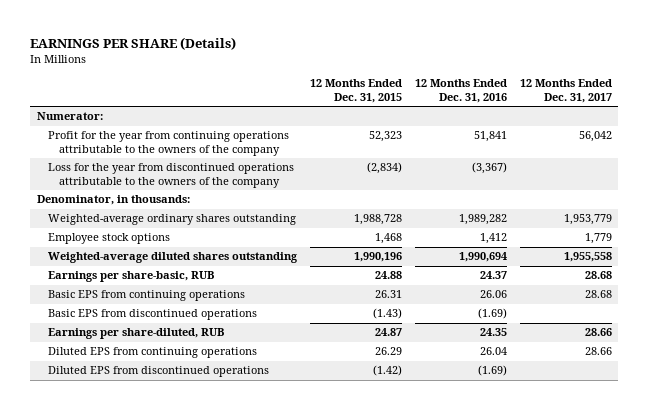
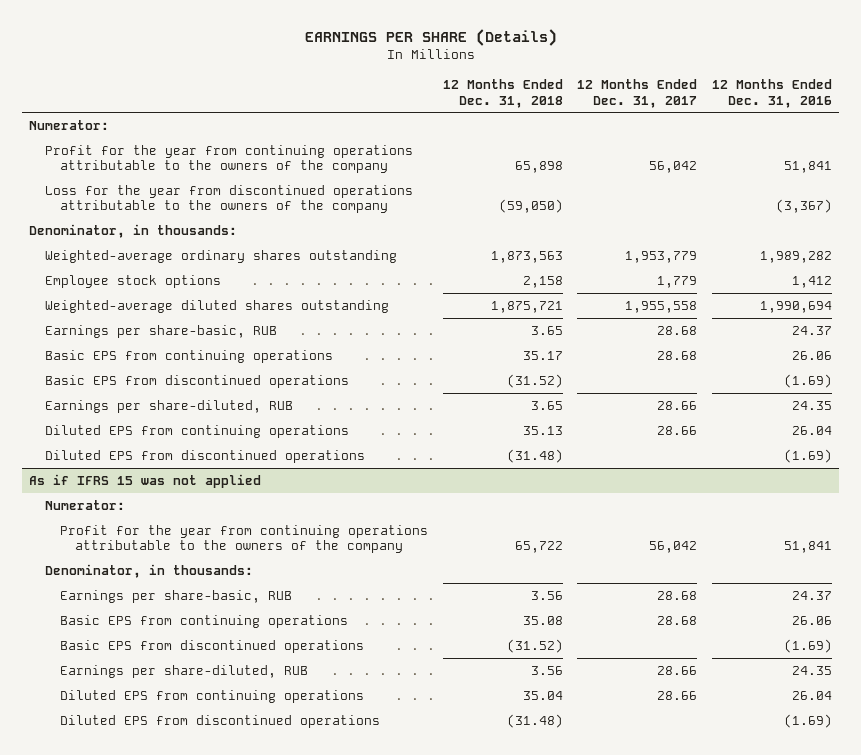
- | 12 Months Ended Dec. 31, 2015 | 12 Months Ended Dec. 31, 2016 | 12 Months Ended Dec. 31, 2017
+ | 12 Months Ended Dec. 31, 2018 | 12 Months Ended Dec. 31, 2017 | 12 Months Ended Dec. 31, 2016
+ As if IFRS 15 was not applied
+ Numerator:
+ Profit for the year from continuing operations attributable to the owners of the company | 65,722 | 56,042 | 51,841
+ Denominator, in thousands:
+ Earnings per share-basic, RUB | 3.56 | 28.68 | 24.37
+ Basic EPS from continuing operations | 35.08 | 28.68 | 26.06
+ Basic EPS from discontinued operations | (31.52) | | (1.69)
+ Earnings per share-diluted, RUB | 3.56 | 28.66 | 24.35
+ Diluted EPS from continuing operations | 35.04 | 28.66 | 26.04
+ Diluted EPS from discontinued operations | (31.48) | | (1.69)

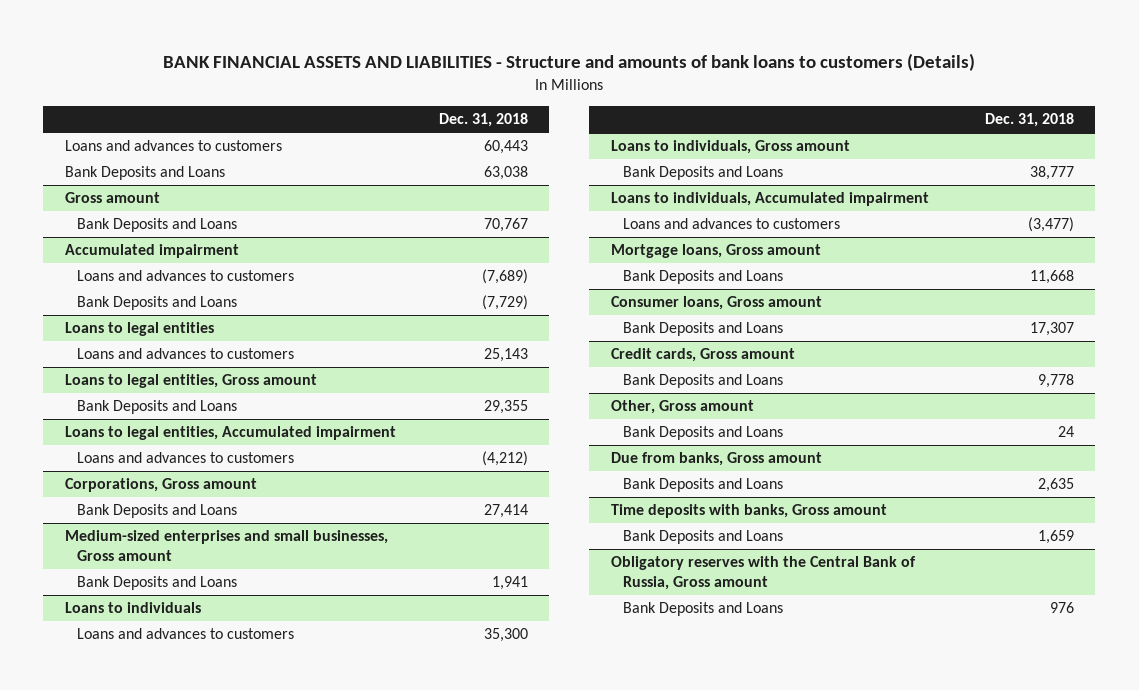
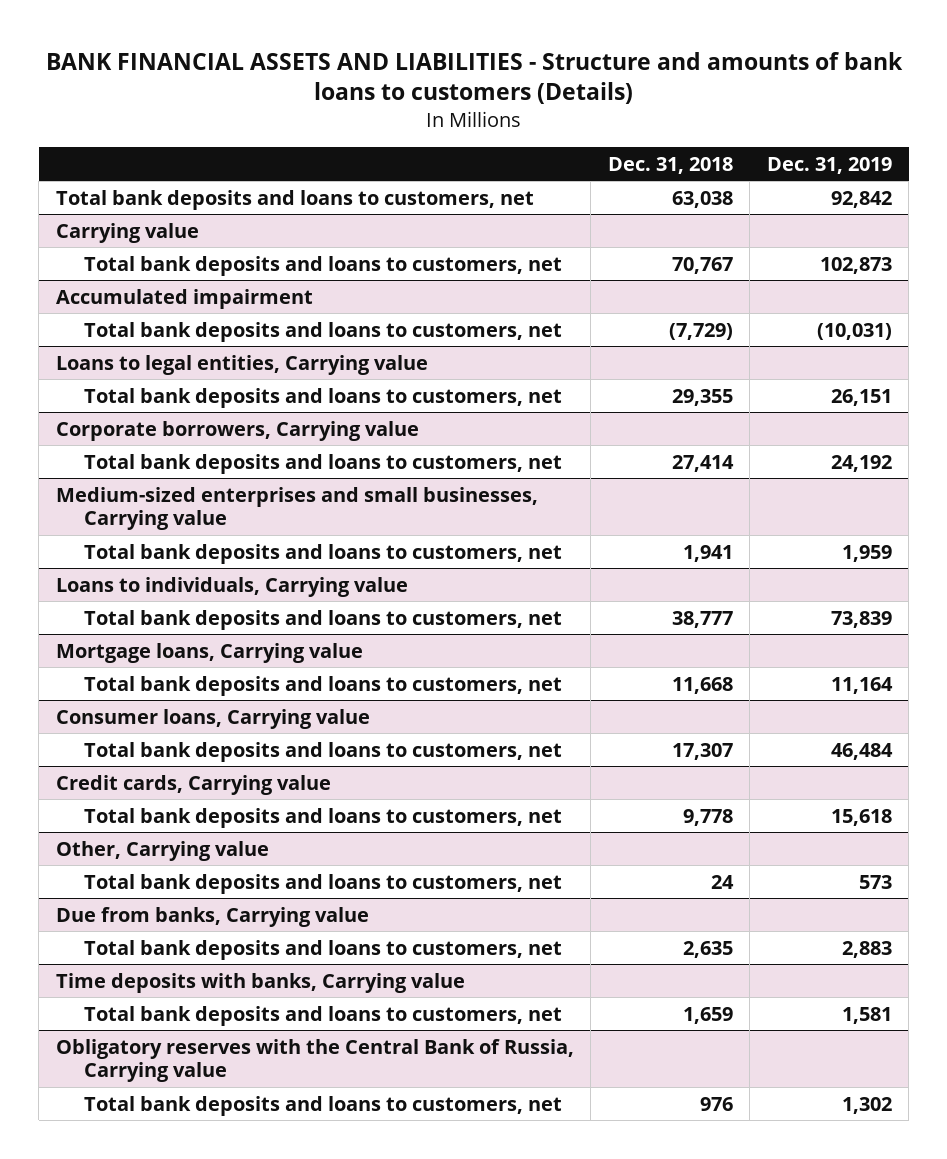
- | Dec. 31, 2018
+ | Dec. 31, 2018 | Dec. 31, 2019
- Loans and advances to customers | 60,443
- Bank Deposits and Loans | 63,038
- Gross amount
- Bank Deposits and Loans | 70,767
+ Total bank deposits and loans to customers, net | 63,038 | 92,842
+ Carrying value
+ Total bank deposits and loans to customers, net | 70,767 | 102,873
@ Accumulated impairment
- Loans and advances to customers | (7,689)
- Bank Deposits and Loans | (7,729)
- Loans to legal entities
- Loans and advances to customers | 25,143
- Loans to legal entities, Gross amount
- Bank Deposits and Loans | 29,355
- Loans to legal entities, Accumulated impairment
- Loans and advances to customers | (4,212)
- Corporations, Gross amount
- Bank Deposits and Loans | 27,414
- Medium-sized enterprises and small businesses, Gross amount
- Bank Deposits and Loans | 1,941
- Loans to individuals
- Loans and advances to customers | 35,300
- Loans to individuals, Gross amount
- Bank Deposits and Loans | 38,777
- Loans to individuals, Accumulated impairment
- Loans and advances to customers | (3,477)
- Mortgage loans, Gross amount
- Bank Deposits and Loans | 11,668
- Consumer loans, Gross amount
- Bank Deposits and Loans | 17,307
- Credit cards, Gross amount
- Bank Deposits and Loans | 9,778
- Other, Gross amount
- Bank Deposits and Loans | 24
- Due from banks, Gross amount
- Bank Deposits and Loans | 2,635
- Time deposits with banks, Gross amount
- Bank Deposits and Loans | 1,659
- Obligatory reserves with the Central Bank of Russia, Gross amount
- Bank Deposits and Loans | 976
@ Accumulated impairment
+ Total bank deposits and loans to customers, net | (7,729) | (10,031)
+ Loans to legal entities, Carrying value
+ Total bank deposits and loans to customers, net | 29,355 | 26,151
+ Corporate borrowers, Carrying value
+ Total bank deposits and loans to customers, net | 27,414 | 24,192
+ Medium-sized enterprises and small businesses, Carrying value
+ Total bank deposits and loans to customers, net | 1,941 | 1,959
+ Loans to individuals, Carrying value
+ Total bank deposits and loans to customers, net | 38,777 | 73,839
+ Mortgage loans, Carrying value
+ Total bank deposits and loans to customers, net | 11,668 | 11,164
+ Consumer loans, Carrying value
+ Total bank deposits and loans to customers, net | 17,307 | 46,484
+ Credit cards, Carrying value
+ Total bank deposits and loans to customers, net | 9,778 | 15,618
+ Other, Carrying value
+ Total bank deposits and loans to customers, net | 24 | 573
+ Due from banks, Carrying value
+ Total bank deposits and loans to customers, net | 2,635 | 2,883
+ Time deposits with banks, Carrying value
+ Total bank deposits and loans to customers, net | 1,659 | 1,581
+ Obligatory reserves with the Central Bank of Russia, Carrying value
+ Total bank deposits and loans to customers, net | 976 | 1,302

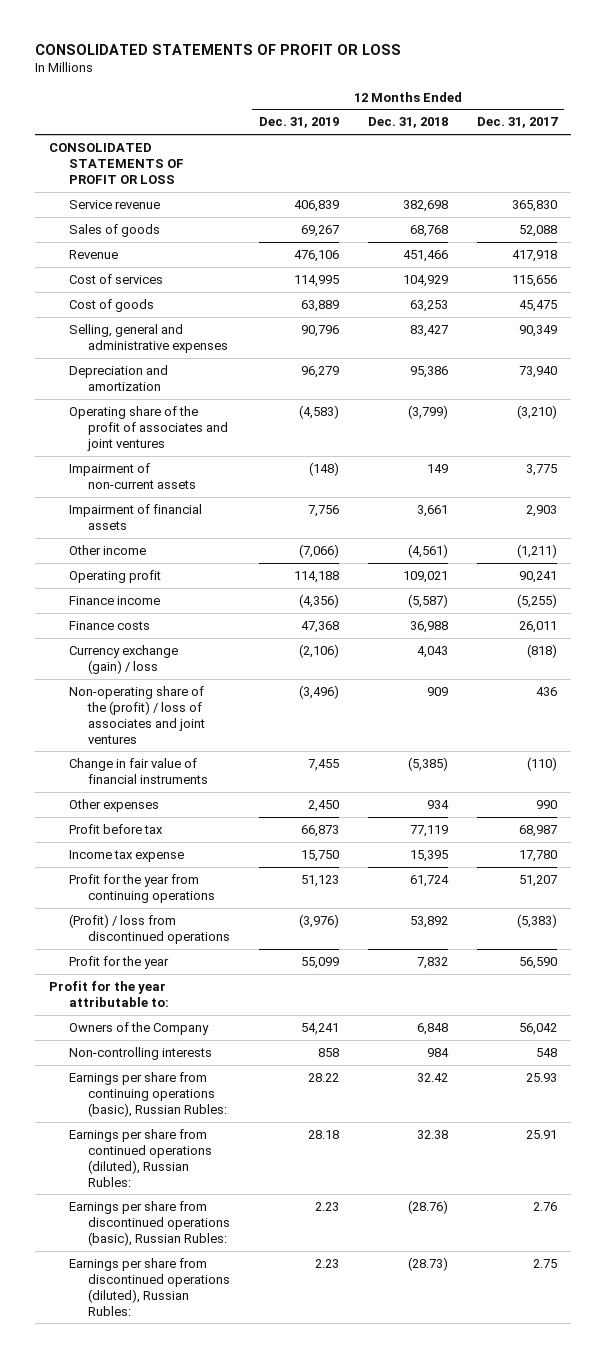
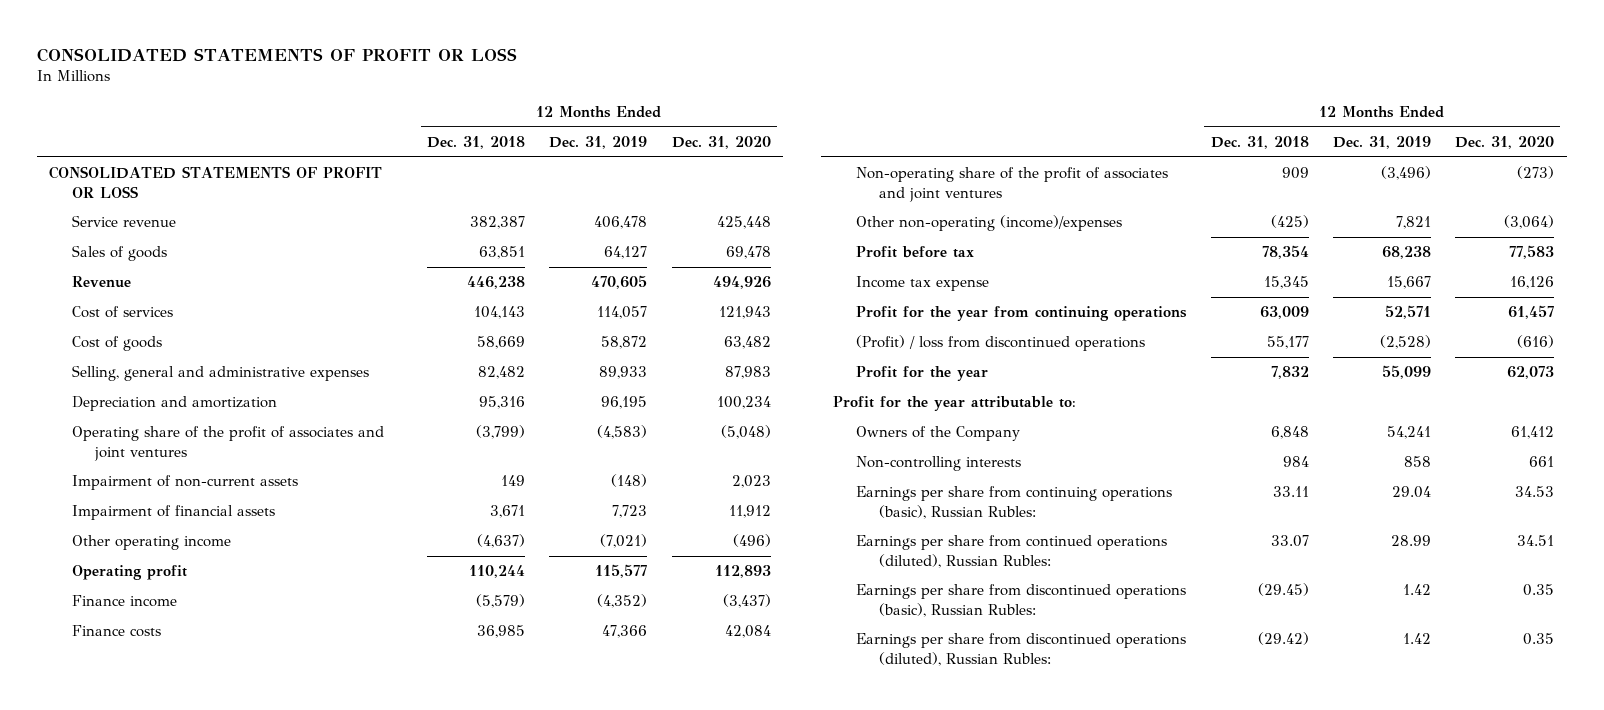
- | 12 Months Ended Dec. 31, 2019 | 12 Months Ended Dec. 31, 2018 | 12 Months Ended Dec. 31, 2017
+ | 12 Months Ended Dec. 31, 2018 | 12 Months Ended Dec. 31, 2019 | 12 Months Ended Dec. 31, 2020
- Service revenue | 406,839 | 382,698 | 365,830
- Sales of goods | 69,267 | 68,768 | 52,088
- Revenue | 476,106 | 451,466 | 417,918
- Cost of services | 114,995 | 104,929 | 115,656
- Cost of goods | 63,889 | 63,253 | 45,475
- Selling, general and administrative expenses | 90,796 | 83,427 | 90,349
- Depreciation and amortization | 96,279 | 95,386 | 73,940
+ Service revenue | 382,387 | 406,478 | 425,448
+ Sales of goods | 63,851 | 64,127 | 69,478
+ Revenue | 446,238 | 470,605 | 494,926
+ Cost of services | 104,143 | 114,057 | 121,943
+ Cost of goods | 58,669 | 58,872 | 63,482
+ Selling, general and administrative expenses | 82,482 | 89,933 | 87,983
+ Depreciation and amortization | 95,316 | 96,195 | 100,234
- Impairment of financial assets | 7,756 | 3,661 | 2,903
- Other income | (7,066) | (4,561) | (1,211)
- Operating profit | 114,188 | 109,021 | 90,241
- Finance income | (4,356) | (5,587) | (5,255)
- Finance costs | 47,368 | 36,988 | 26,011
- Currency exchange (gain) / loss | (2,106) | 4,043 | (818)
- Non-operating share of the (profit) / loss of associates and joint ventures | (3,496) | 909 | 436
- Change in fair value of financial instruments | 7,455 | (5,385) | (110)
- Other expenses | 2,450 | 934 | 990
- Profit before tax | 66,873 | 77,119 | 68,987
- Income tax expense | 15,750 | 15,395 | 17,780
- Profit for the year from continuing operations | 51,123 | 61,724 | 51,207
- (Profit) / loss from discontinued operations | (3,976) | 53,892 | (5,383)
+ Impairment of financial assets | 3,671 | 7,723 | 11,912
+ Other operating income | (4,637) | (7,021) | (496)
+ Operating profit | 110,244 | 115,577 | 112,893
+ Finance income | (5,579) | (4,352) | (3,437)
+ Finance costs | 36,985 | 47,366 | 42,084
+ Non-operating share of the profit of associates and joint ventures | 909 | (3,496) | (273)
+ Other non-operating (income)/expenses | (425) | 7,821 | (3,064)
+ Profit before tax | 78,354 | 68,238 | 77,583
+ Income tax expense | 15,345 | 15,667 | 16,126
+ Profit for the year from continuing operations | 63,009 | 52,571 | 61,457
+ (Profit) / loss from discontinued operations | 55,177 | (2,528) | (616)
- Earnings per share from continuing operations (basic), Russian Rubles: | 28.22 | 32.42 | 25.93
- Earnings per share from continued operations (diluted), Russian Rubles: | 28.18 | 32.38 | 25.91
- Earnings per share from discontinued operations (basic), Russian Rubles: | 2.23 | (28.76) | 2.76
- Earnings per share from discontinued operations (diluted), Russian Rubles: | 2.23 | (28.73) | 2.75
+ Earnings per share from continuing operations (basic), Russian Rubles: | 33.11 | 29.04 | 34.53
+ Earnings per share from continued operations (diluted), Russian Rubles: | 33.07 | 28.99 | 34.51
+ Earnings per share from discontinued operations (basic), Russian Rubles: | (29.45) | 1.42 | 0.35
+ Earnings per share from discontinued operations (diluted), Russian Rubles: | (29.42) | 1.42 | 0.35

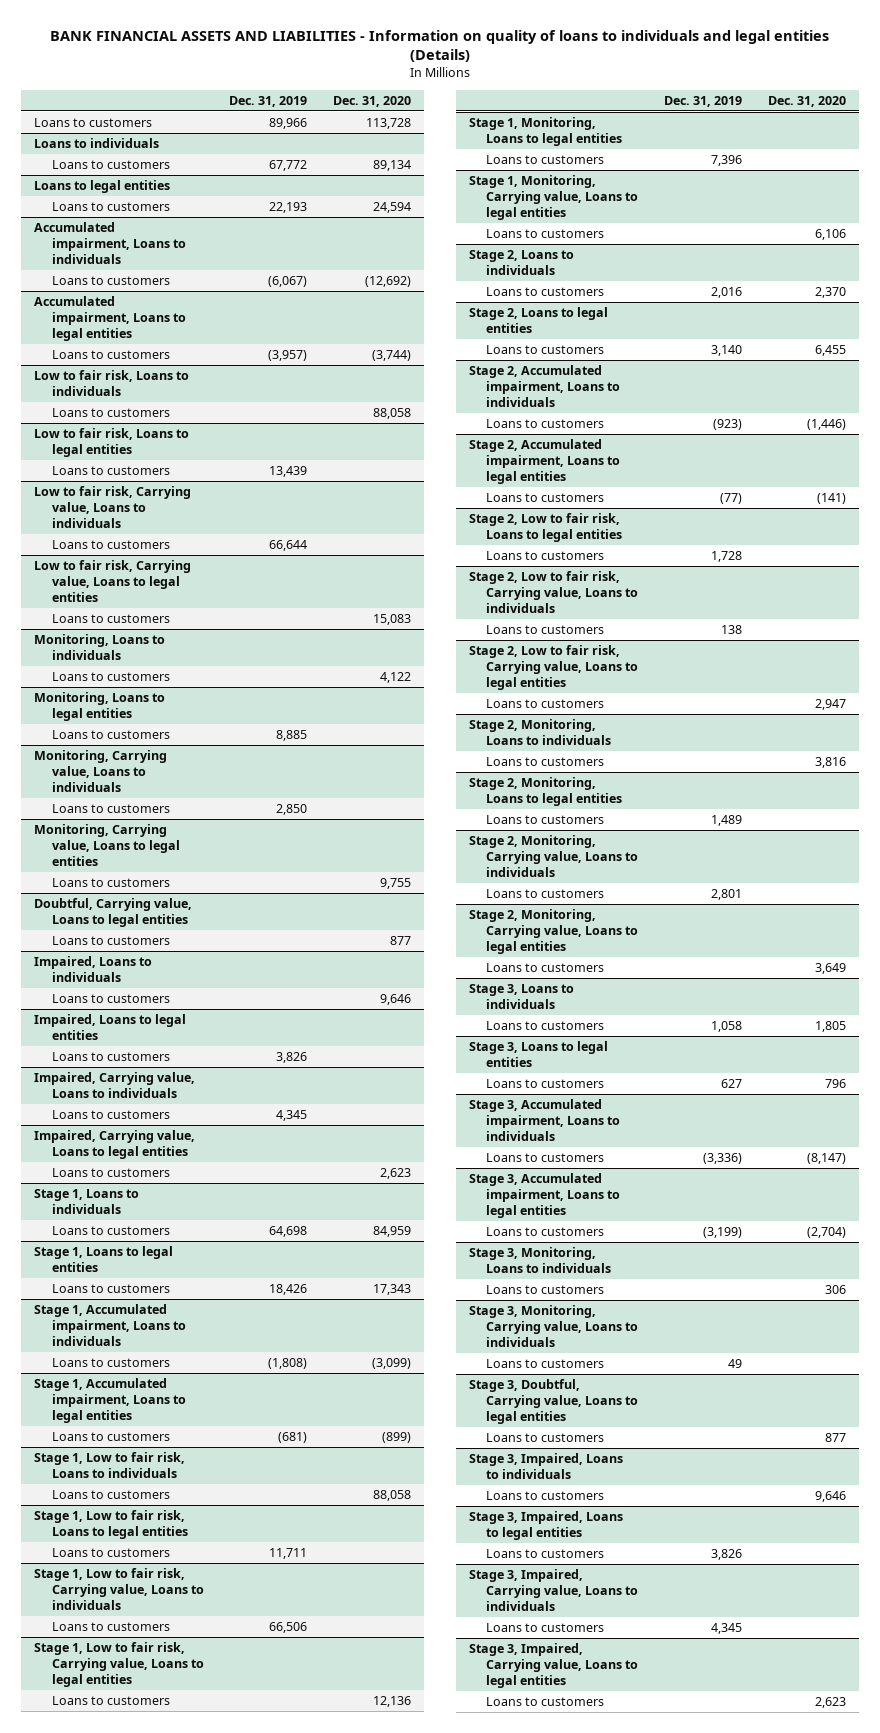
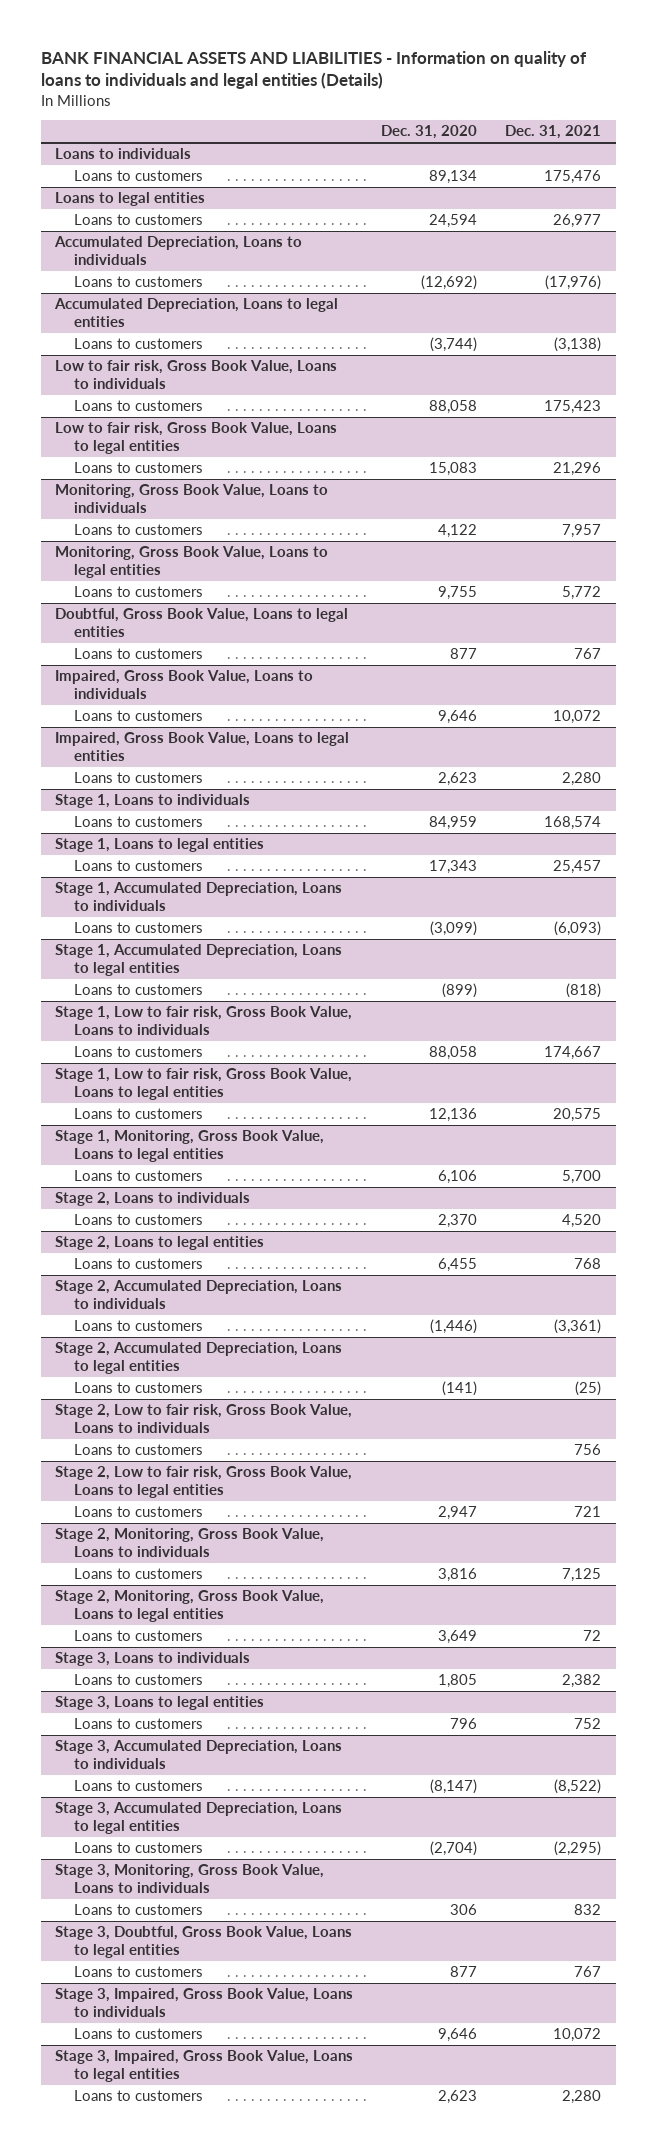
- | Dec. 31, 2019 | Dec. 31, 2020
+ | Dec. 31, 2020 | Dec. 31, 2021
- Loans to customers | 89,966 | 113,728
- Accumulated impairment, Loans to individuals
+ Accumulated Depreciation, Loans to individuals
- Accumulated impairment, Loans to legal entities
+ Accumulated Depreciation, Loans to legal entities
- Low to fair risk, Loans to individuals
+ Low to fair risk, Gross Book Value, Loans to individuals
- Low to fair risk, Loans to legal entities
- Loans to customers | 13,439 |
- Low to fair risk, Carrying value, Loans to individuals
- Loans to customers | 66,644 |
- Low to fair risk, Carrying value, Loans to legal entities
+ Low to fair risk, Gross Book Value, Loans to legal entities
- Monitoring, Loans to individuals
+ Monitoring, Gross Book Value, Loans to individuals
- Monitoring, Loans to legal entities
- Loans to customers | 8,885 |
- Monitoring, Carrying value, Loans to individuals
- Loans to customers | 2,850 |
- Monitoring, Carrying value, Loans to legal entities
+ Monitoring, Gross Book Value, Loans to legal entities
- Doubtful, Carrying value, Loans to legal entities
+ Doubtful, Gross Book Value, Loans to legal entities
- Impaired, Loans to individuals
+ Impaired, Gross Book Value, Loans to individuals
- Impaired, Loans to legal entities
- Loans to customers | 3,826 |
- Impaired, Carrying value, Loans to individuals
- Loans to customers | 4,345 |
- Impaired, Carrying value, Loans to legal entities
+ Impaired, Gross Book Value, Loans to legal entities
- Stage 1, Accumulated impairment, Loans to individuals
+ Stage 1, Accumulated Depreciation, Loans to individuals
- Stage 1, Accumulated impairment, Loans to legal entities
+ Stage 1, Accumulated Depreciation, Loans to legal entities
- Stage 1, Low to fair risk, Loans to individuals
+ Stage 1, Low to fair risk, Gross Book Value, Loans to individuals
- Stage 1, Low to fair risk, Loans to legal entities
- Loans to customers | 11,711 |
- Stage 1, Low to fair risk, Carrying value, Loans to individuals
- Loans to customers | 66,506 |
- Stage 1, Low to fair risk, Carrying value, Loans to legal entities
+ Stage 1, Low to fair risk, Gross Book Value, Loans to legal entities
- Stage 1, Monitoring, Loans to legal entities
- Loans to customers | 7,396 |
- Stage 1, Monitoring, Carrying value, Loans to legal entities
+ Stage 1, Monitoring, Gross Book Value, Loans to legal entities
- Stage 2, Accumulated impairment, Loans to individuals
+ Stage 2, Accumulated Depreciation, Loans to individuals
- Stage 2, Accumulated impairment, Loans to legal entities
+ Stage 2, Accumulated Depreciation, Loans to legal entities
- Stage 2, Low to fair risk, Loans to legal entities
- Loans to customers | 1,728 |
- Stage 2, Low to fair risk, Carrying value, Loans to individuals
+ Stage 2, Low to fair risk, Gross Book Value, Loans to individuals
- Stage 2, Low to fair risk, Carrying value, Loans to legal entities
+ Stage 2, Low to fair risk, Gross Book Value, Loans to legal entities
- Stage 2, Monitoring, Loans to individuals
+ Stage 2, Monitoring, Gross Book Value, Loans to individuals
- Stage 2, Monitoring, Loans to legal entities
- Loans to customers | 1,489 |
- Stage 2, Monitoring, Carrying value, Loans to individuals
- Loans to customers | 2,801 |
- Stage 2, Monitoring, Carrying value, Loans to legal entities
+ Stage 2, Monitoring, Gross Book Value, Loans to legal entities
- Stage 3, Accumulated impairment, Loans to individuals
+ Stage 3, Accumulated Depreciation, Loans to individuals
- Stage 3, Accumulated impairment, Loans to legal entities
+ Stage 3, Accumulated Depreciation, Loans to legal entities
- Stage 3, Monitoring, Loans to individuals
+ Stage 3, Monitoring, Gross Book Value, Loans to individuals
- Stage 3, Monitoring, Carrying value, Loans to individuals
- Loans to customers | 49 |
- Stage 3, Doubtful, Carrying value, Loans to legal entities
+ Stage 3, Doubtful, Gross Book Value, Loans to legal entities
- Stage 3, Impaired, Loans to individuals
+ Stage 3, Impaired, Gross Book Value, Loans to individuals
- Stage 3, Impaired, Loans to legal entities
- Loans to customers | 3,826 |
- Stage 3, Impaired, Carrying value, Loans to individuals
- Loans to customers | 4,345 |
- Stage 3, Impaired, Carrying value, Loans to legal entities
+ Stage 3, Impaired, Gross Book Value, Loans to legal entities

